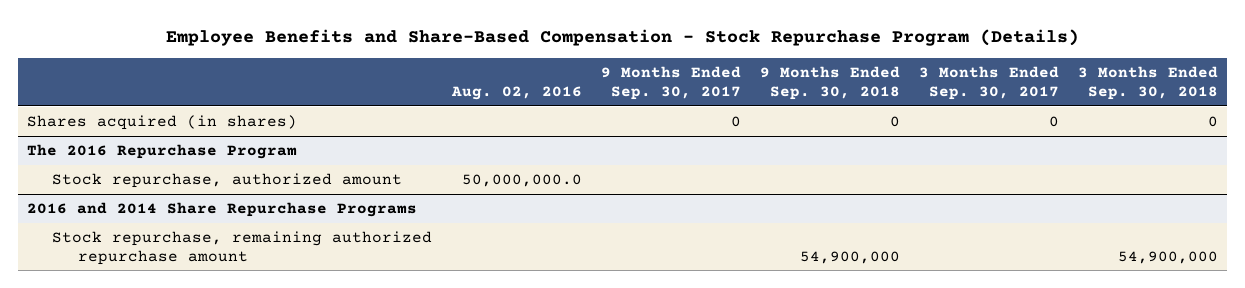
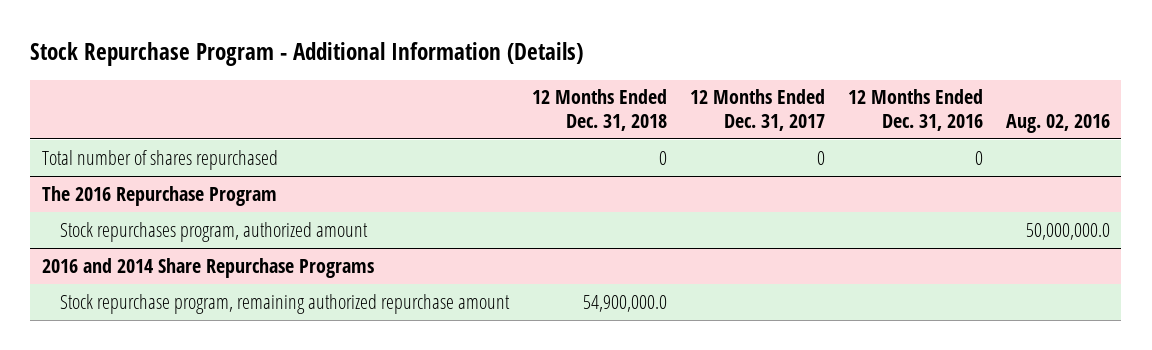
- Employee Benefits and Share-Based Compensation - Stock Repurchase Program (Details)
+ Stock Repurchase Program - Additional Information (Details)
- | Aug. 02, 2016 | 9 Months Ended Sep. 30, 2017 | 9 Months Ended Sep. 30, 2018 | 3 Months Ended Sep. 30, 2017 | 3 Months Ended Sep. 30, 2018
+ | 12 Months Ended Dec. 31, 2018 | 12 Months Ended Dec. 31, 2017 | 12 Months Ended Dec. 31, 2016 | Aug. 02, 2016
- Shares acquired (in shares) | | 0 | 0 | 0 | 0
+ Total number of shares repurchased | 0 | 0 | 0 |
@ The 2016 Repurchase Program
- Stock repurchase, authorized amount | 50,000,000.0 | | | |
+ Stock repurchases program, authorized amount | | | | 50,000,000.0
@ 2016 and 2014 Share Repurchase Programs
- Stock repurchase, remaining authorized repurchase amount | | | 54,900,000 | | 54,900,000
+ Stock repurchase program, remaining authorized repurchase amount | 54,900,000.0 | | |

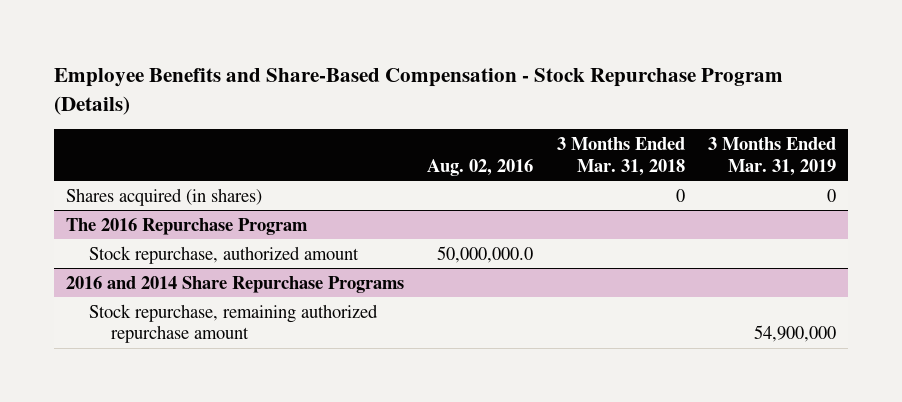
- Stock Repurchase Program - Additional Information (Details)
+ Employee Benefits and Share-Based Compensation - Stock Repurchase Program (Details)
- | 12 Months Ended Dec. 31, 2018 | 12 Months Ended Dec. 31, 2017 | 12 Months Ended Dec. 31, 2016 | Aug. 02, 2016
+ | Aug. 02, 2016 | 3 Months Ended Mar. 31, 2018 | 3 Months Ended Mar. 31, 2019
- Total number of shares repurchased | 0 | 0 | 0 |
+ Shares acquired (in shares) | | 0 | 0
@ The 2016 Repurchase Program
- Stock repurchases program, authorized amount | | | | 50,000,000.0
+ Stock repurchase, authorized amount | 50,000,000.0 | |
@ 2016 and 2014 Share Repurchase Programs
- Stock repurchase program, remaining authorized repurchase amount | 54,900,000.0 | | |
+ Stock repurchase, remaining authorized repurchase amount | | | 54,900,000

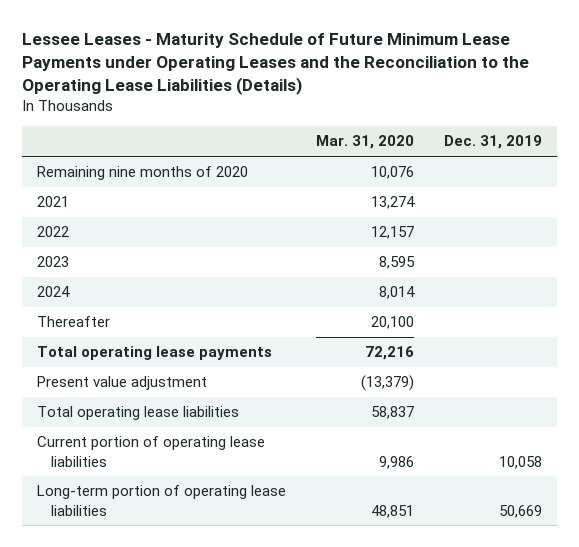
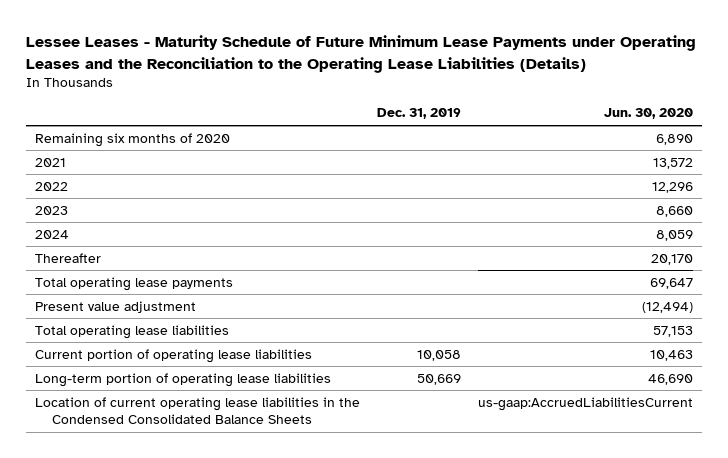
- | Mar. 31, 2020 | Dec. 31, 2019
+ | Dec. 31, 2019 | Jun. 30, 2020
- Remaining nine months of 2020 | 10,076 |
+ Remaining six months of 2020 | | 6,890
+ Location of current operating lease liabilities in the Condensed Consolidated Balance Sheets | | us-gaap:AccruedLiabilitiesCurrent

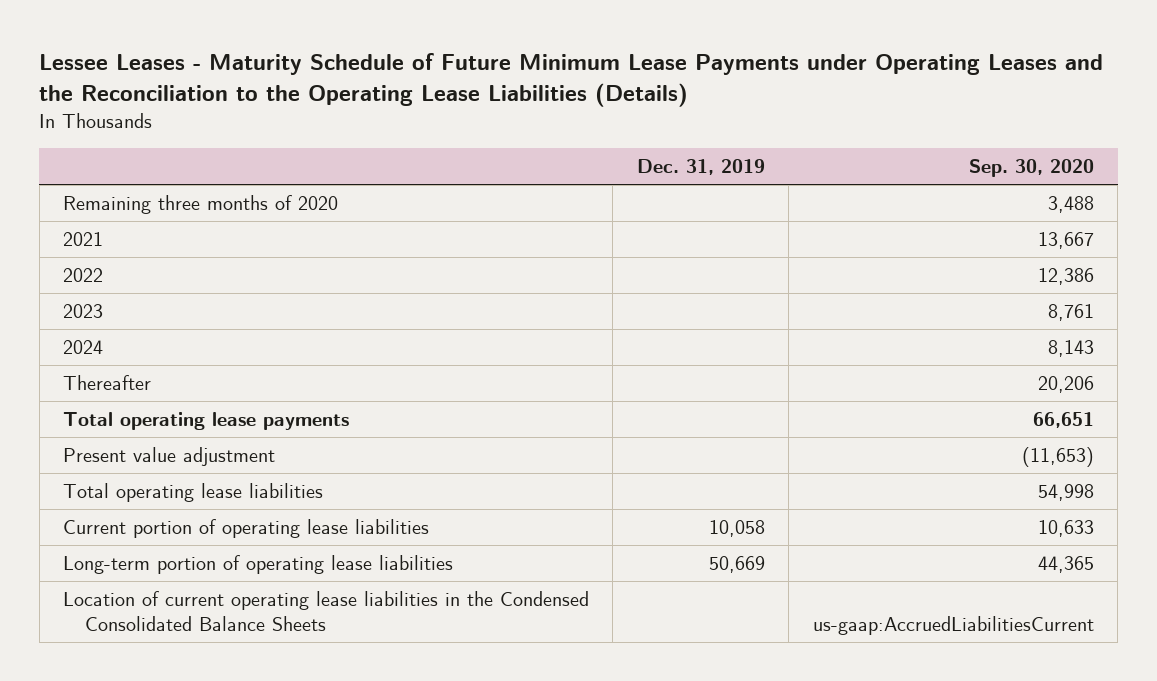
- | Dec. 31, 2019 | Jun. 30, 2020
+ | Dec. 31, 2019 | Sep. 30, 2020
- Remaining six months of 2020 | | 6,890
+ Remaining three months of 2020 | | 3,488

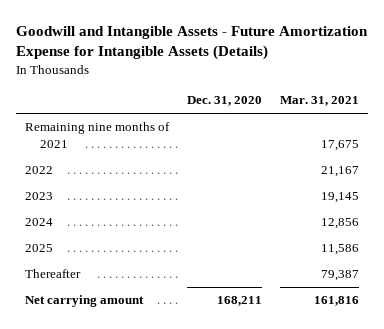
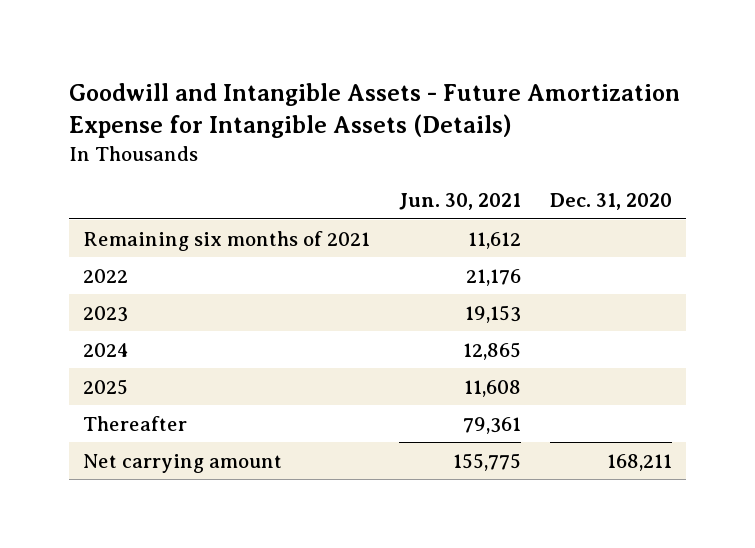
- | Dec. 31, 2020 | Mar. 31, 2021
+ | Jun. 30, 2021 | Dec. 31, 2020
- Remaining nine months of 2021 | | 17,675
+ Remaining six months of 2021 | 11,612 |

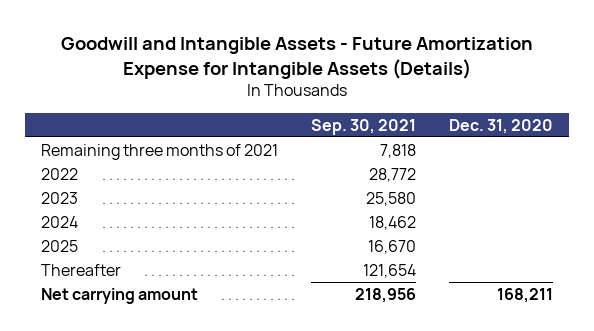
- | Jun. 30, 2021 | Dec. 31, 2020
+ | Sep. 30, 2021 | Dec. 31, 2020
- Remaining six months of 2021 | 11,612 |
+ Remaining three months of 2021 | 7,818 |

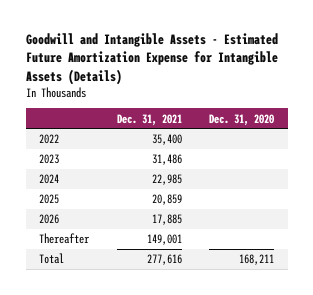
- Goodwill and Intangible Assets - Future Amortization Expense for Intangible Assets (Details)
+ Goodwill and Intangible Assets - Estimated Future Amortization Expense for Intangible Assets (Details)
- | Sep. 30, 2021 | Dec. 31, 2020
+ | Dec. 31, 2021 | Dec. 31, 2020
- Remaining three months of 2021 | 7,818 |
+ 2026 | 17,885 |
- Net carrying amount | 218,956 | 168,211
+ Total | 277,616 | 168,211

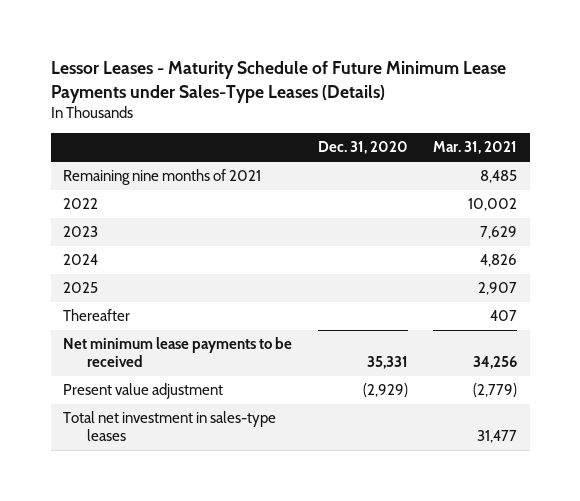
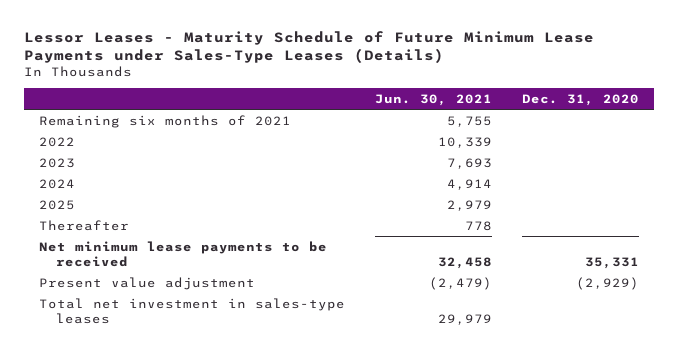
- | Dec. 31, 2020 | Mar. 31, 2021
+ | Jun. 30, 2021 | Dec. 31, 2020
- Remaining nine months of 2021 | | 8,485
+ Remaining six months of 2021 | 5,755 |

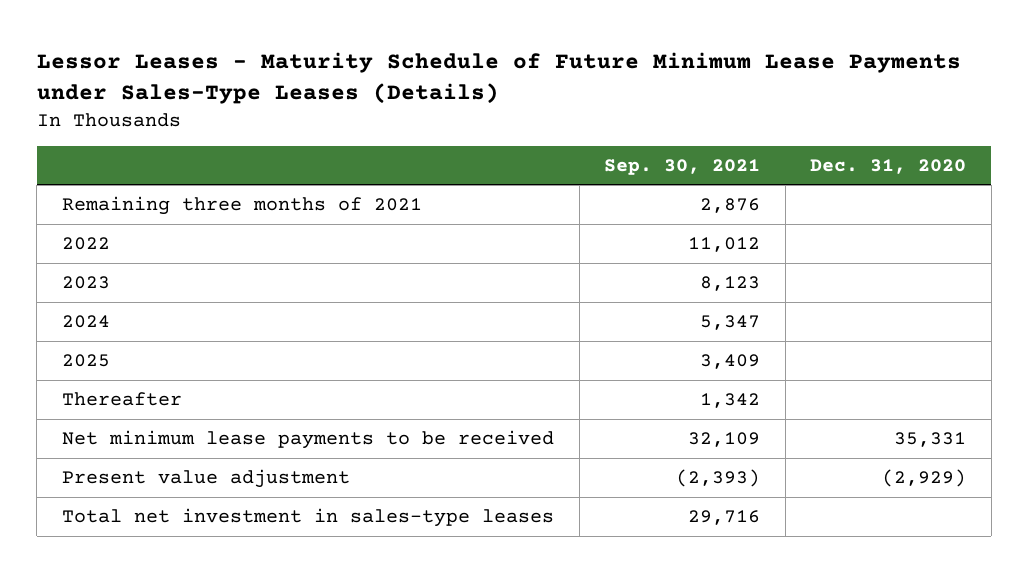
- | Jun. 30, 2021 | Dec. 31, 2020
+ | Sep. 30, 2021 | Dec. 31, 2020
- Remaining six months of 2021 | 5,755 |
+ Remaining three months of 2021 | 2,876 |

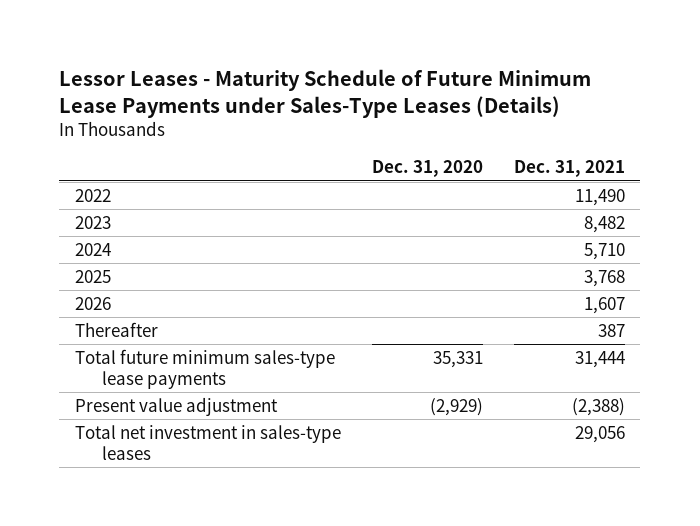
- | Sep. 30, 2021 | Dec. 31, 2020
+ | Dec. 31, 2020 | Dec. 31, 2021
- Remaining three months of 2021 | 2,876 |
+ 2026 | | 1,607
- Net minimum lease payments to be received | 32,109 | 35,331
+ Total future minimum sales-type lease payments | 35,331 | 31,444

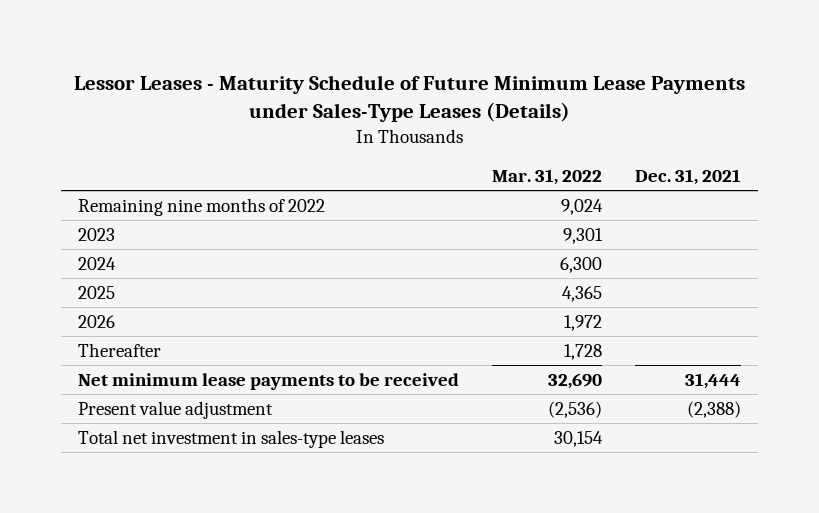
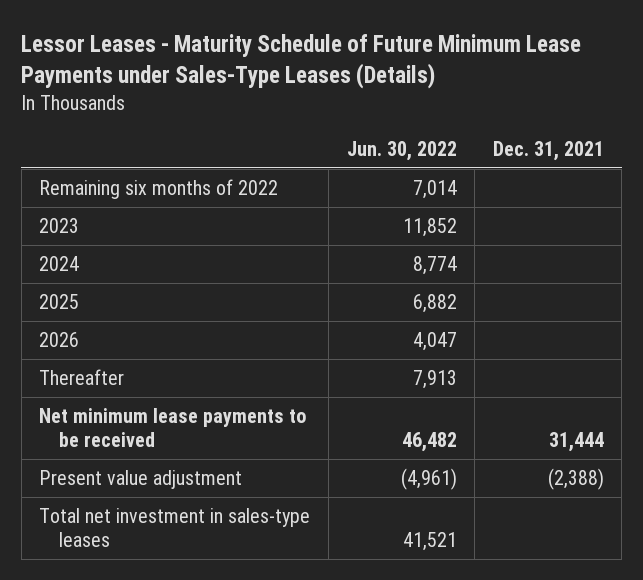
- | Mar. 31, 2022 | Dec. 31, 2021
+ | Jun. 30, 2022 | Dec. 31, 2021
- Remaining nine months of 2022 | 9,024 |
+ Remaining six months of 2022 | 7,014 |

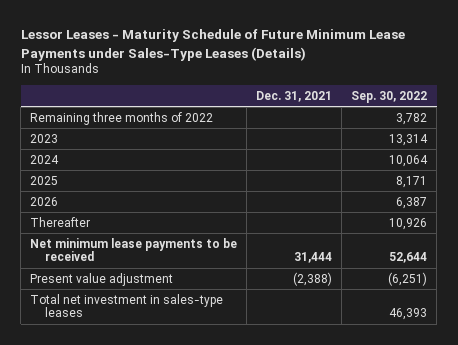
- | Jun. 30, 2022 | Dec. 31, 2021
+ | Dec. 31, 2021 | Sep. 30, 2022
- Remaining six months of 2022 | 7,014 |
+ Remaining three months of 2022 | | 3,782

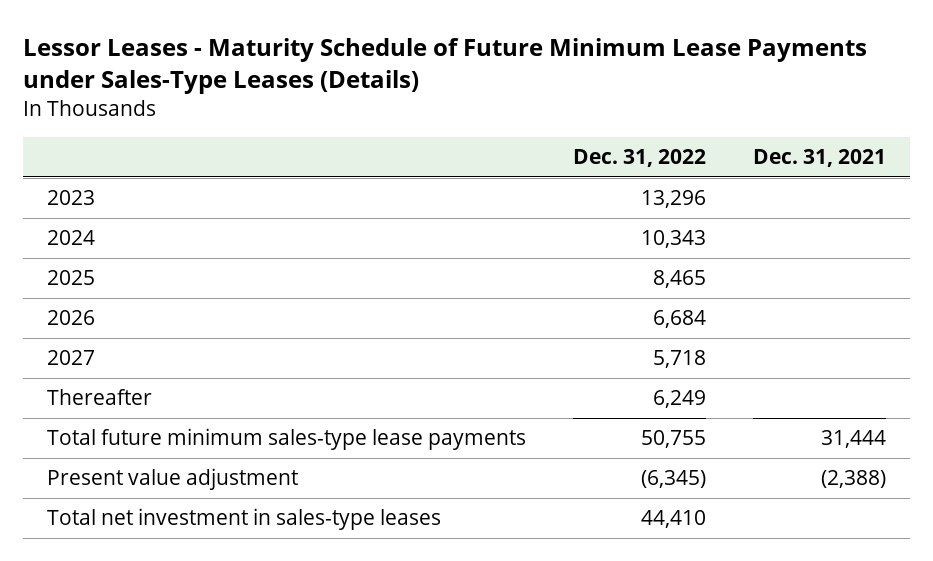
- | Dec. 31, 2021 | Sep. 30, 2022
+ | Dec. 31, 2022 | Dec. 31, 2021
- Remaining three months of 2022 | | 3,782
+ 2027 | 5,718 |
- Net minimum lease payments to be received | 31,444 | 52,644
+ Total future minimum sales-type lease payments | 50,755 | 31,444

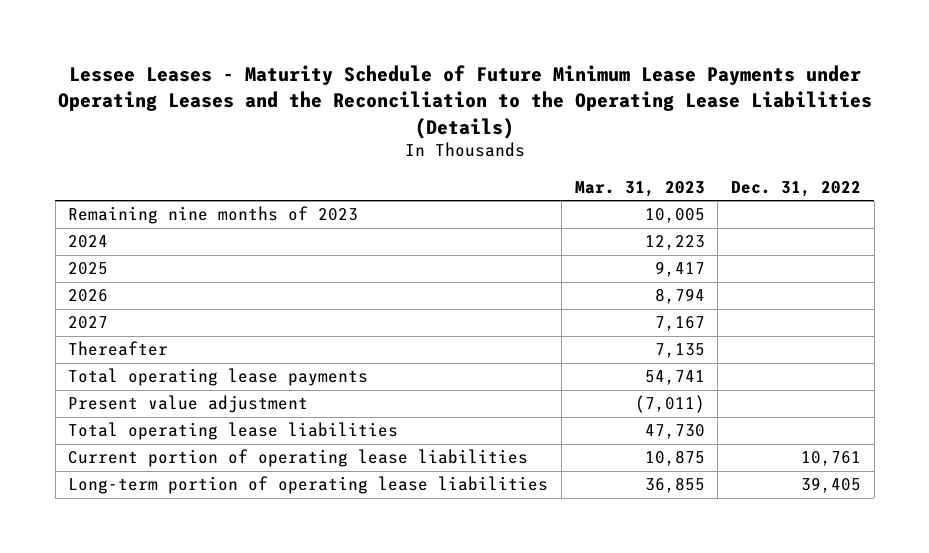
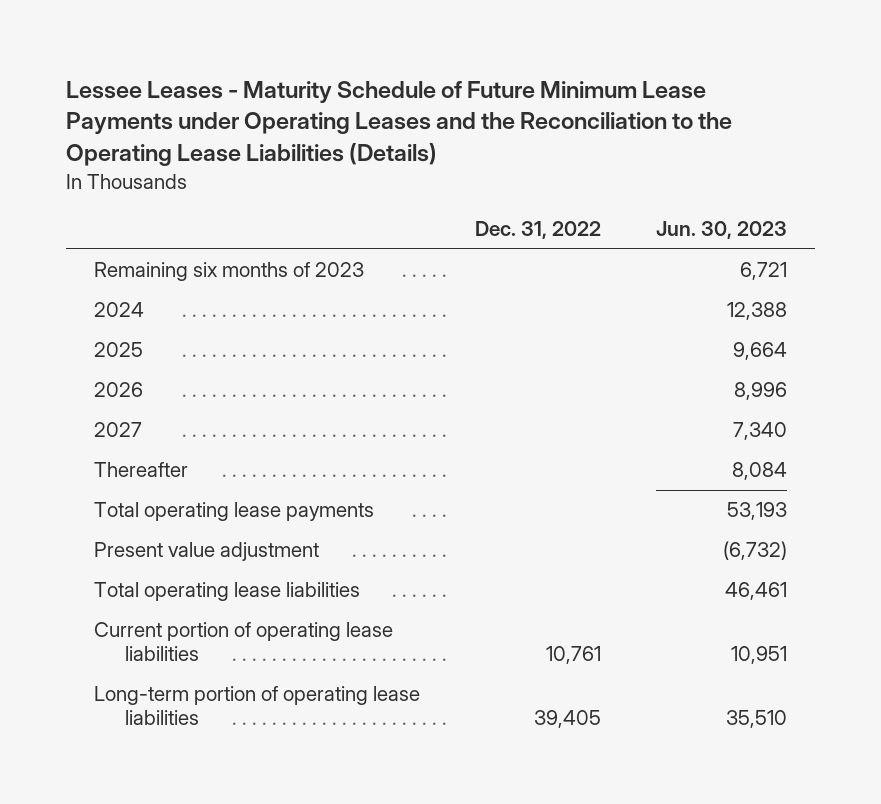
- | Mar. 31, 2023 | Dec. 31, 2022
+ | Dec. 31, 2022 | Jun. 30, 2023
- Remaining nine months of 2023 | 10,005 |
+ Remaining six months of 2023 | | 6,721

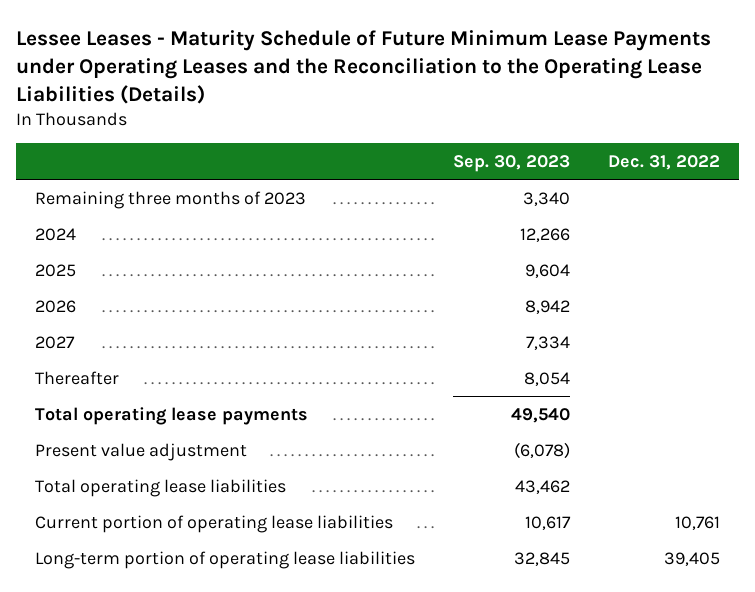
- | Dec. 31, 2022 | Jun. 30, 2023
+ | Sep. 30, 2023 | Dec. 31, 2022
- Remaining six months of 2023 | | 6,721
+ Remaining three months of 2023 | 3,340 |

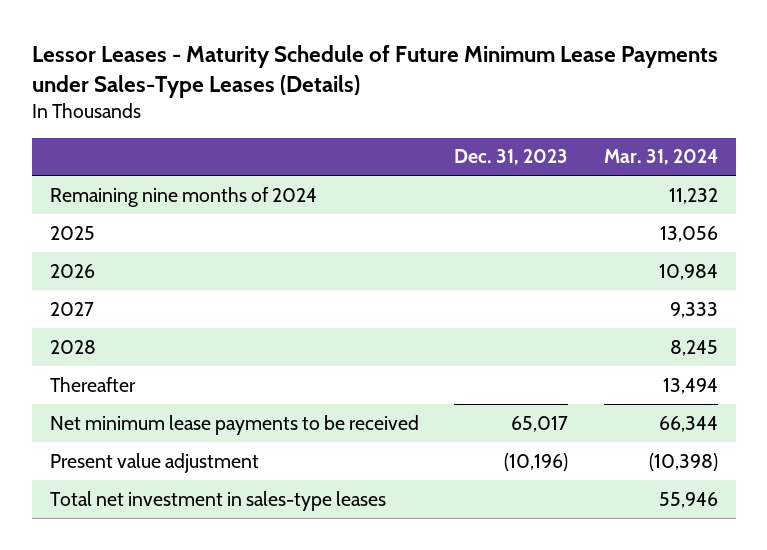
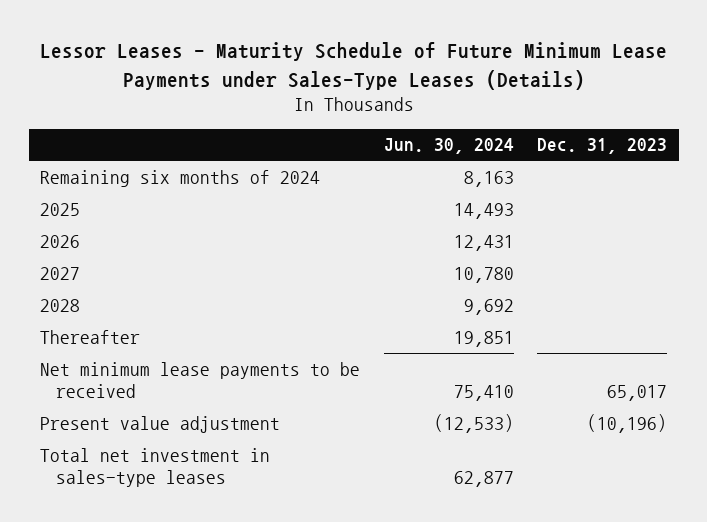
- | Dec. 31, 2023 | Mar. 31, 2024
+ | Jun. 30, 2024 | Dec. 31, 2023
- Remaining nine months of 2024 | | 11,232
+ Remaining six months of 2024 | 8,163 |

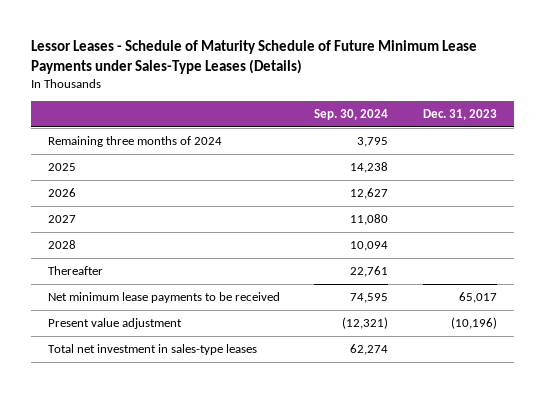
- Lessor Leases - Maturity Schedule of Future Minimum Lease Payments under Sales-Type Leases (Details)
+ Lessor Leases - Schedule of Maturity Schedule of Future Minimum Lease Payments under Sales-Type Leases (Details)
- | Jun. 30, 2024 | Dec. 31, 2023
+ | Sep. 30, 2024 | Dec. 31, 2023
- Remaining six months of 2024 | 8,163 |
+ Remaining three months of 2024 | 3,795 |

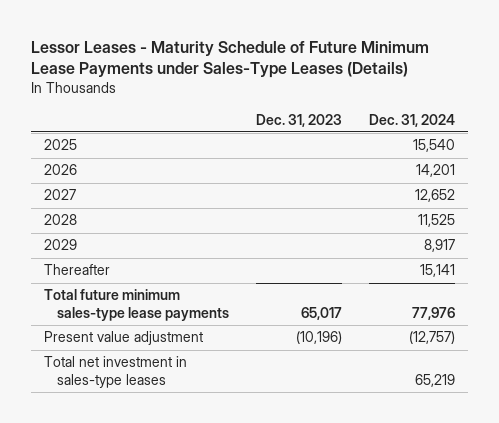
- Lessor Leases - Schedule of Maturity Schedule of Future Minimum Lease Payments under Sales-Type Leases (Details)
+ Lessor Leases - Maturity Schedule of Future Minimum Lease Payments under Sales-Type Leases (Details)
- | Sep. 30, 2024 | Dec. 31, 2023
+ | Dec. 31, 2023 | Dec. 31, 2024
- Remaining three months of 2024 | 3,795 |
+ 2029 | | 8,917
- Net minimum lease payments to be received | 74,595 | 65,017
+ Total future minimum sales-type lease payments | 65,017 | 77,976

